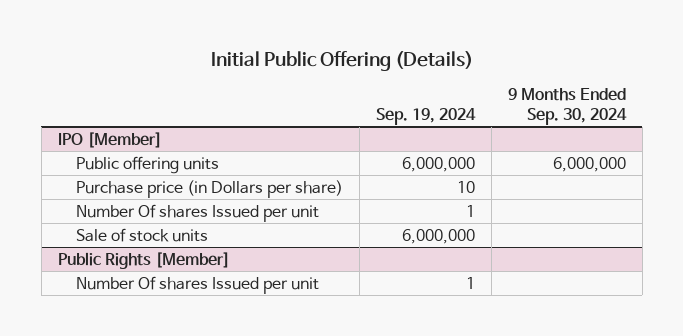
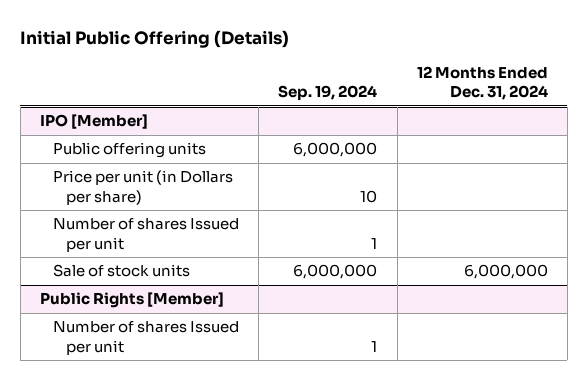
- | Sep. 19, 2024 | 9 Months Ended Sep. 30, 2024
+ | Sep. 19, 2024 | 12 Months Ended Dec. 31, 2024
@ IPO [Member]
- Purchase price (in Dollars per share) | 10 |
- Number Of shares Issued per unit | 1 |
+ Price per unit (in Dollars per share) | 10 |
+ Number of shares Issued per unit | 1 |
@ Public Rights [Member]
- Number Of shares Issued per unit | 1 |
+ Number of shares Issued per unit | 1 |

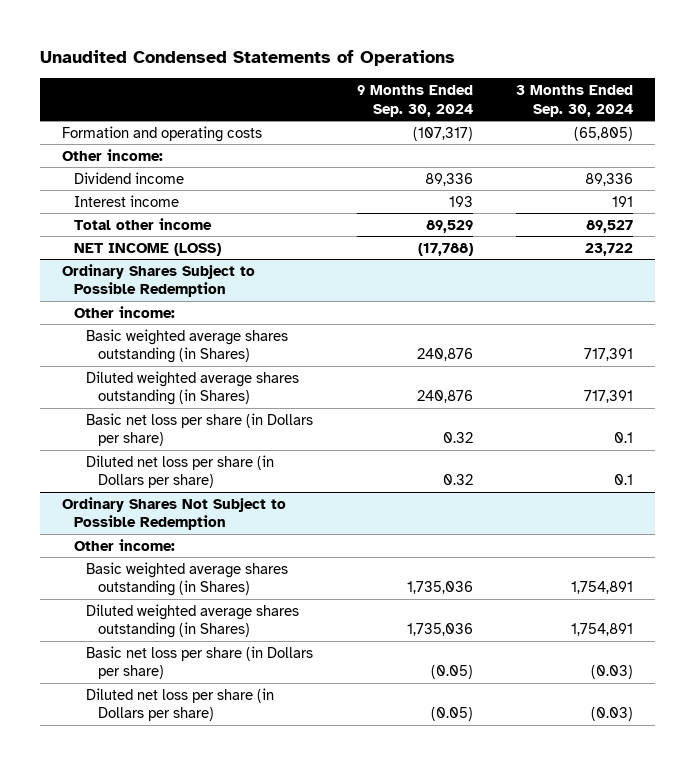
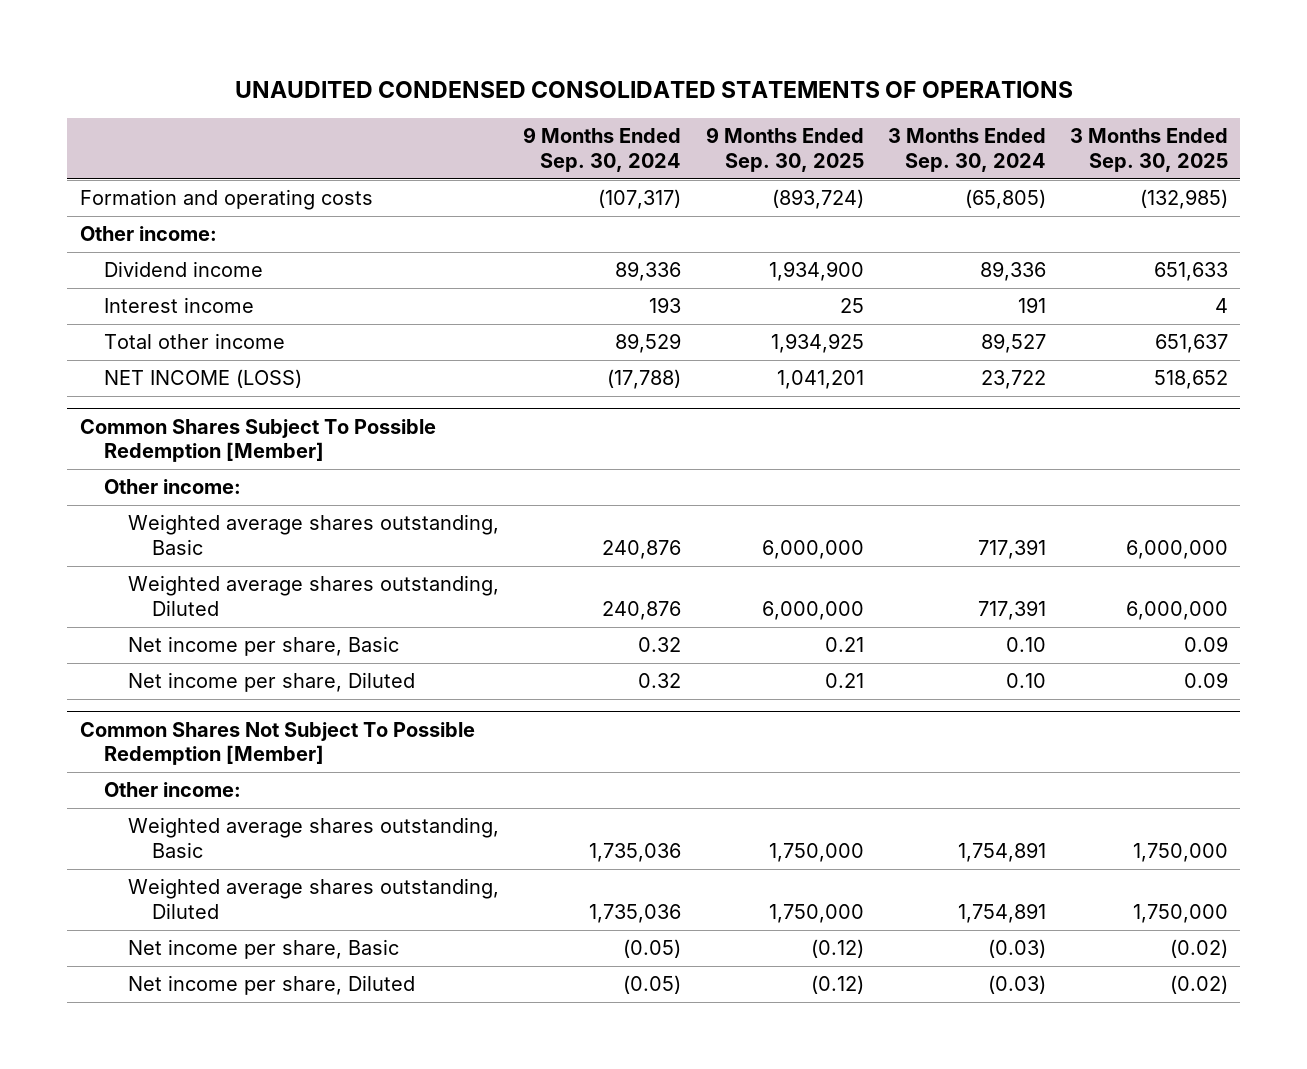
- Unaudited Condensed Statements of Operations
+ UNAUDITED CONDENSED CONSOLIDATED STATEMENTS OF OPERATIONS
- | 9 Months Ended Sep. 30, 2024 | 3 Months Ended Sep. 30, 2024
+ | 9 Months Ended Sep. 30, 2024 | 9 Months Ended Sep. 30, 2025 | 3 Months Ended Sep. 30, 2024 | 3 Months Ended Sep. 30, 2025
- Ordinary Shares Subject to Possible Redemption
+ Common Shares Subject To Possible Redemption [Member]
- Basic weighted average shares outstanding (in Shares) | 240,876 | 717,391
- Diluted weighted average shares outstanding (in Shares) | 240,876 | 717,391
- Basic net loss per share (in Dollars per share) | 0.32 | 0.1
- Diluted net loss per share (in Dollars per share) | 0.32 | 0.1
- Ordinary Shares Not Subject to Possible Redemption
+ Weighted average shares outstanding, Basic | 240,876 | 6,000,000 | 717,391 | 6,000,000
+ Weighted average shares outstanding, Diluted | 240,876 | 6,000,000 | 717,391 | 6,000,000
+ Net income per share, Basic | 0.32 | 0.21 | 0.10 | 0.09
+ Net income per share, Diluted | 0.32 | 0.21 | 0.10 | 0.09
+ Common Shares Not Subject To Possible Redemption [Member]
- Basic weighted average shares outstanding (in Shares) | 1,735,036 | 1,754,891
- Diluted weighted average shares outstanding (in Shares) | 1,735,036 | 1,754,891
- Basic net loss per share (in Dollars per share) | (0.05) | (0.03)
- Diluted net loss per share (in Dollars per share) | (0.05) | (0.03)
+ Weighted average shares outstanding, Basic | 1,735,036 | 1,750,000 | 1,754,891 | 1,750,000
+ Weighted average shares outstanding, Diluted | 1,735,036 | 1,750,000 | 1,754,891 | 1,750,000
+ Net income per share, Basic | (0.05) | (0.12) | (0.03) | (0.02)
+ Net income per share, Diluted | (0.05) | (0.12) | (0.03) | (0.02)

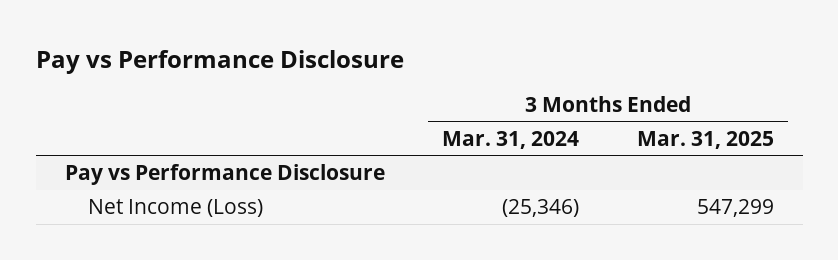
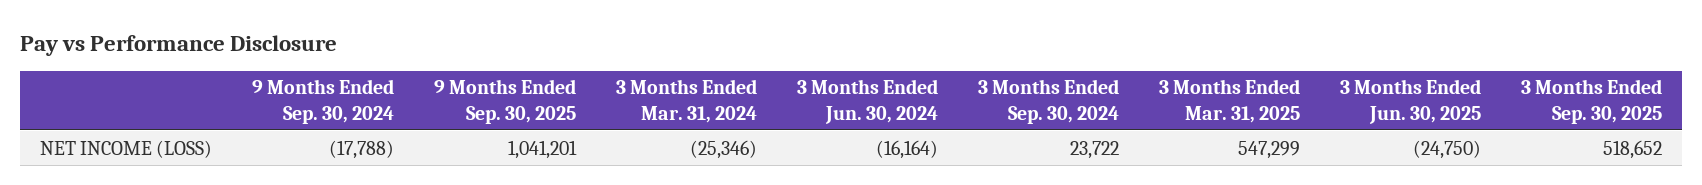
- | 3 Months Ended Mar. 31, 2024 | 3 Months Ended Mar. 31, 2025
+ | 9 Months Ended Sep. 30, 2024 | 9 Months Ended Sep. 30, 2025 | 3 Months Ended Mar. 31, 2024 | 3 Months Ended Jun. 30, 2024 | 3 Months Ended Sep. 30, 2024 | 3 Months Ended Mar. 31, 2025 | 3 Months Ended Jun. 30, 2025 | 3 Months Ended Sep. 30, 2025
- Pay vs Performance Disclosure
- Net Income (Loss) | (25,346) | 547,299
+ NET INCOME (LOSS) | (17,788) | 1,041,201 | (25,346) | (16,164) | 23,722 | 547,299 | (24,750) | 518,652

